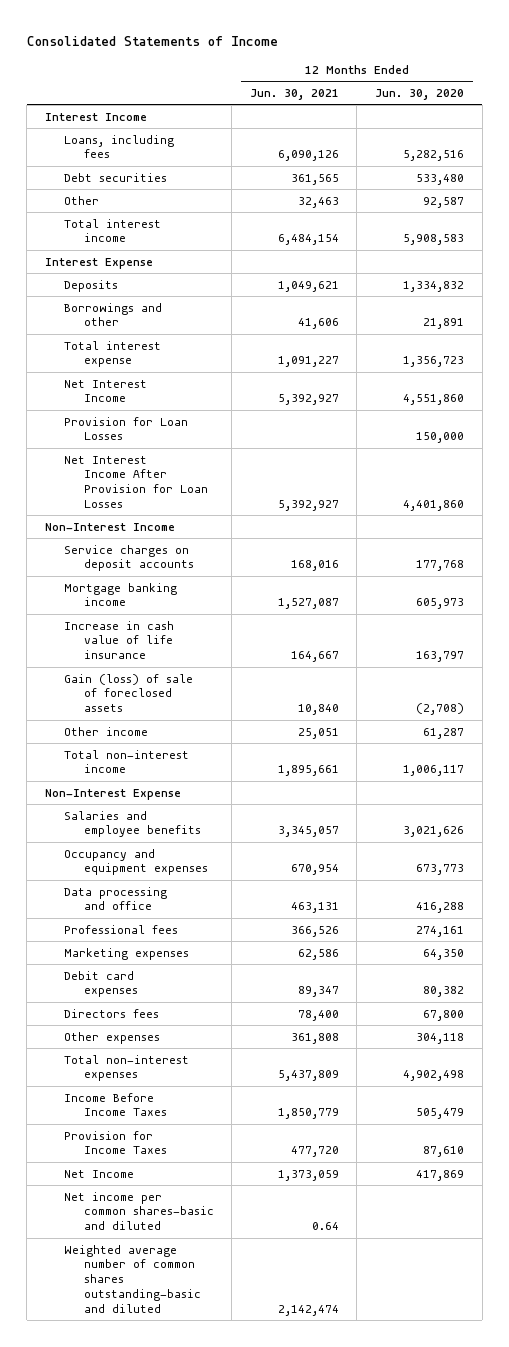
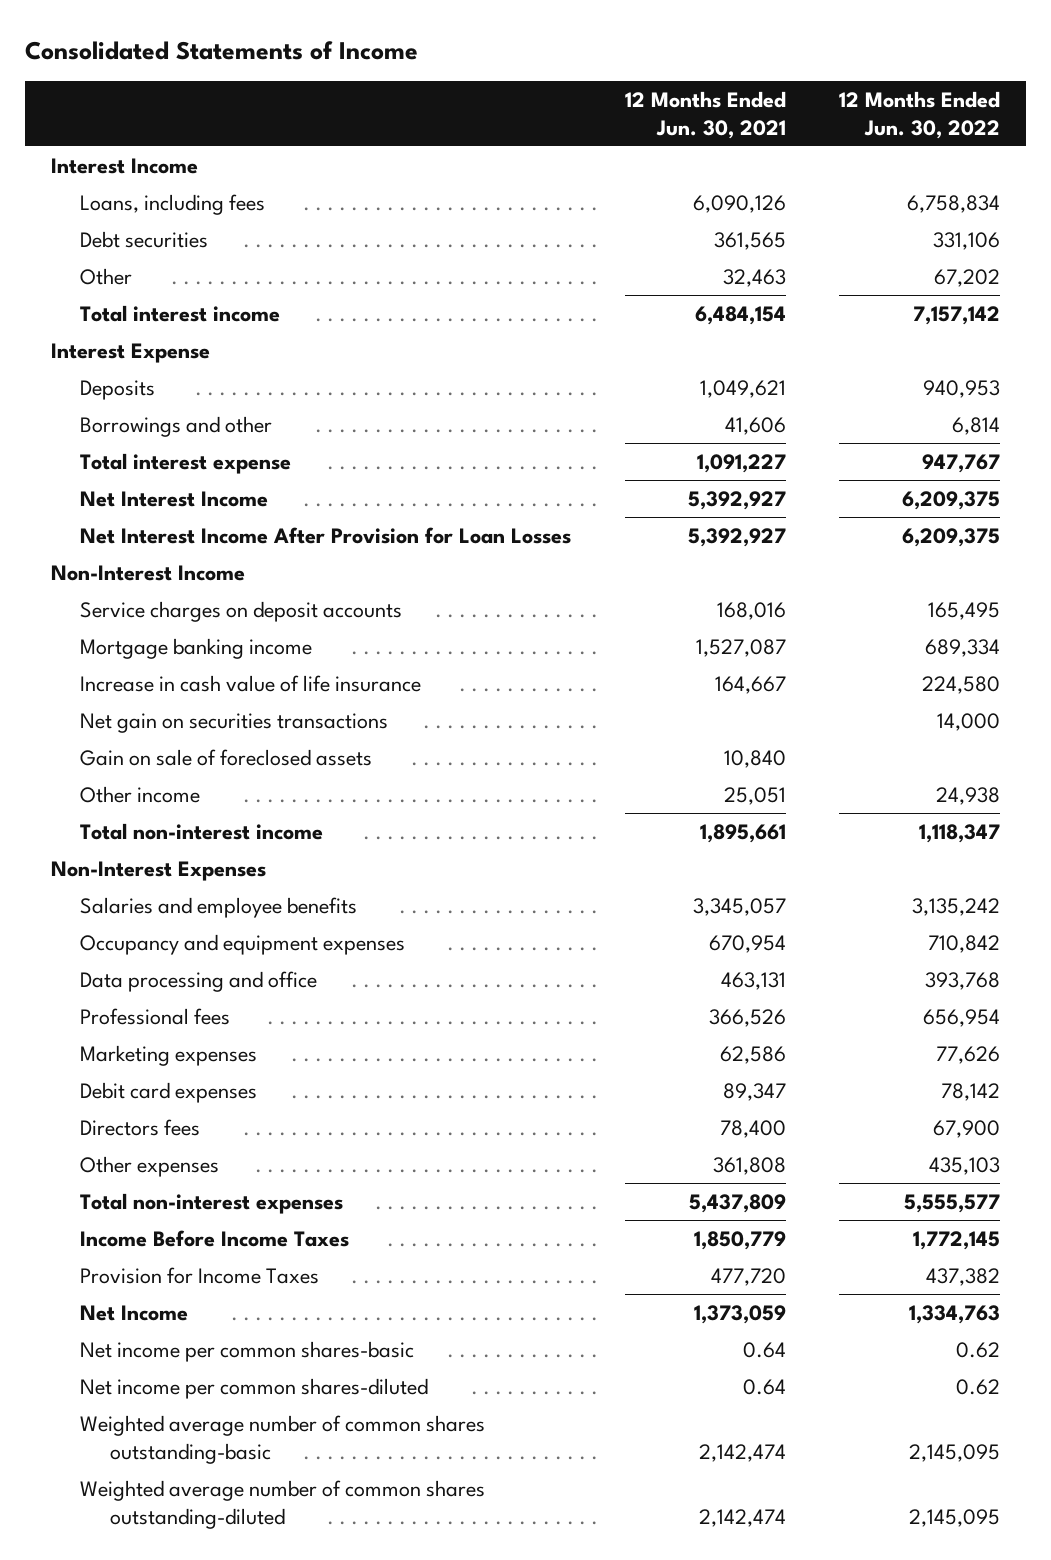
- | 12 Months Ended Jun. 30, 2021 | 12 Months Ended Jun. 30, 2020
+ | 12 Months Ended Jun. 30, 2021 | 12 Months Ended Jun. 30, 2022
- Provision for Loan Losses | | 150,000
- Gain (loss) of sale of foreclosed assets | 10,840 | (2,708)
+ Net gain on securities transactions | | 14,000
+ Gain on sale of foreclosed assets | 10,840 |
- Non-Interest Expense
+ Non-Interest Expenses
- Net income per common shares-basic and diluted | 0.64 |
- Weighted average number of common shares outstanding-basic and diluted | 2,142,474 |
+ Net income per common shares-basic | 0.64 | 0.62
+ Net income per common shares-diluted | 0.64 | 0.62
+ Weighted average number of common shares outstanding-basic | 2,142,474 | 2,145,095
+ Weighted average number of common shares outstanding-diluted | 2,142,474 | 2,145,095

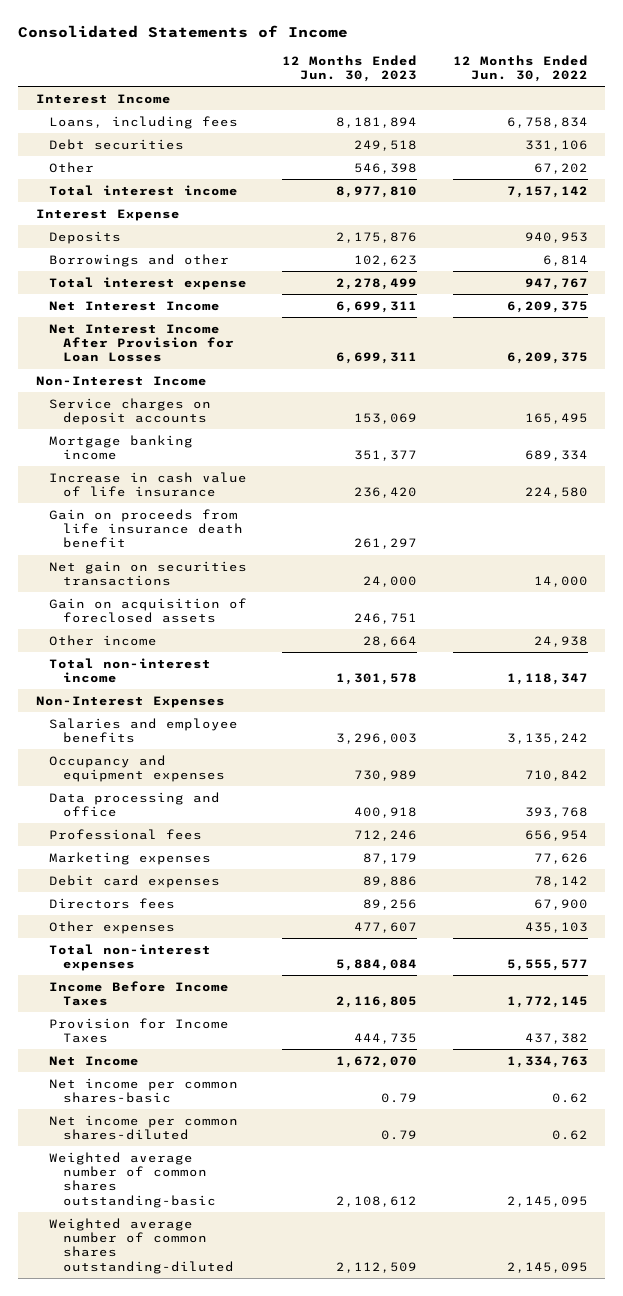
- | 12 Months Ended Jun. 30, 2021 | 12 Months Ended Jun. 30, 2022
+ | 12 Months Ended Jun. 30, 2023 | 12 Months Ended Jun. 30, 2022
+ Gain on proceeds from life insurance death benefit | 261,297 |
- Gain on sale of foreclosed assets | 10,840 |
+ Gain on acquisition of foreclosed assets | 246,751 |

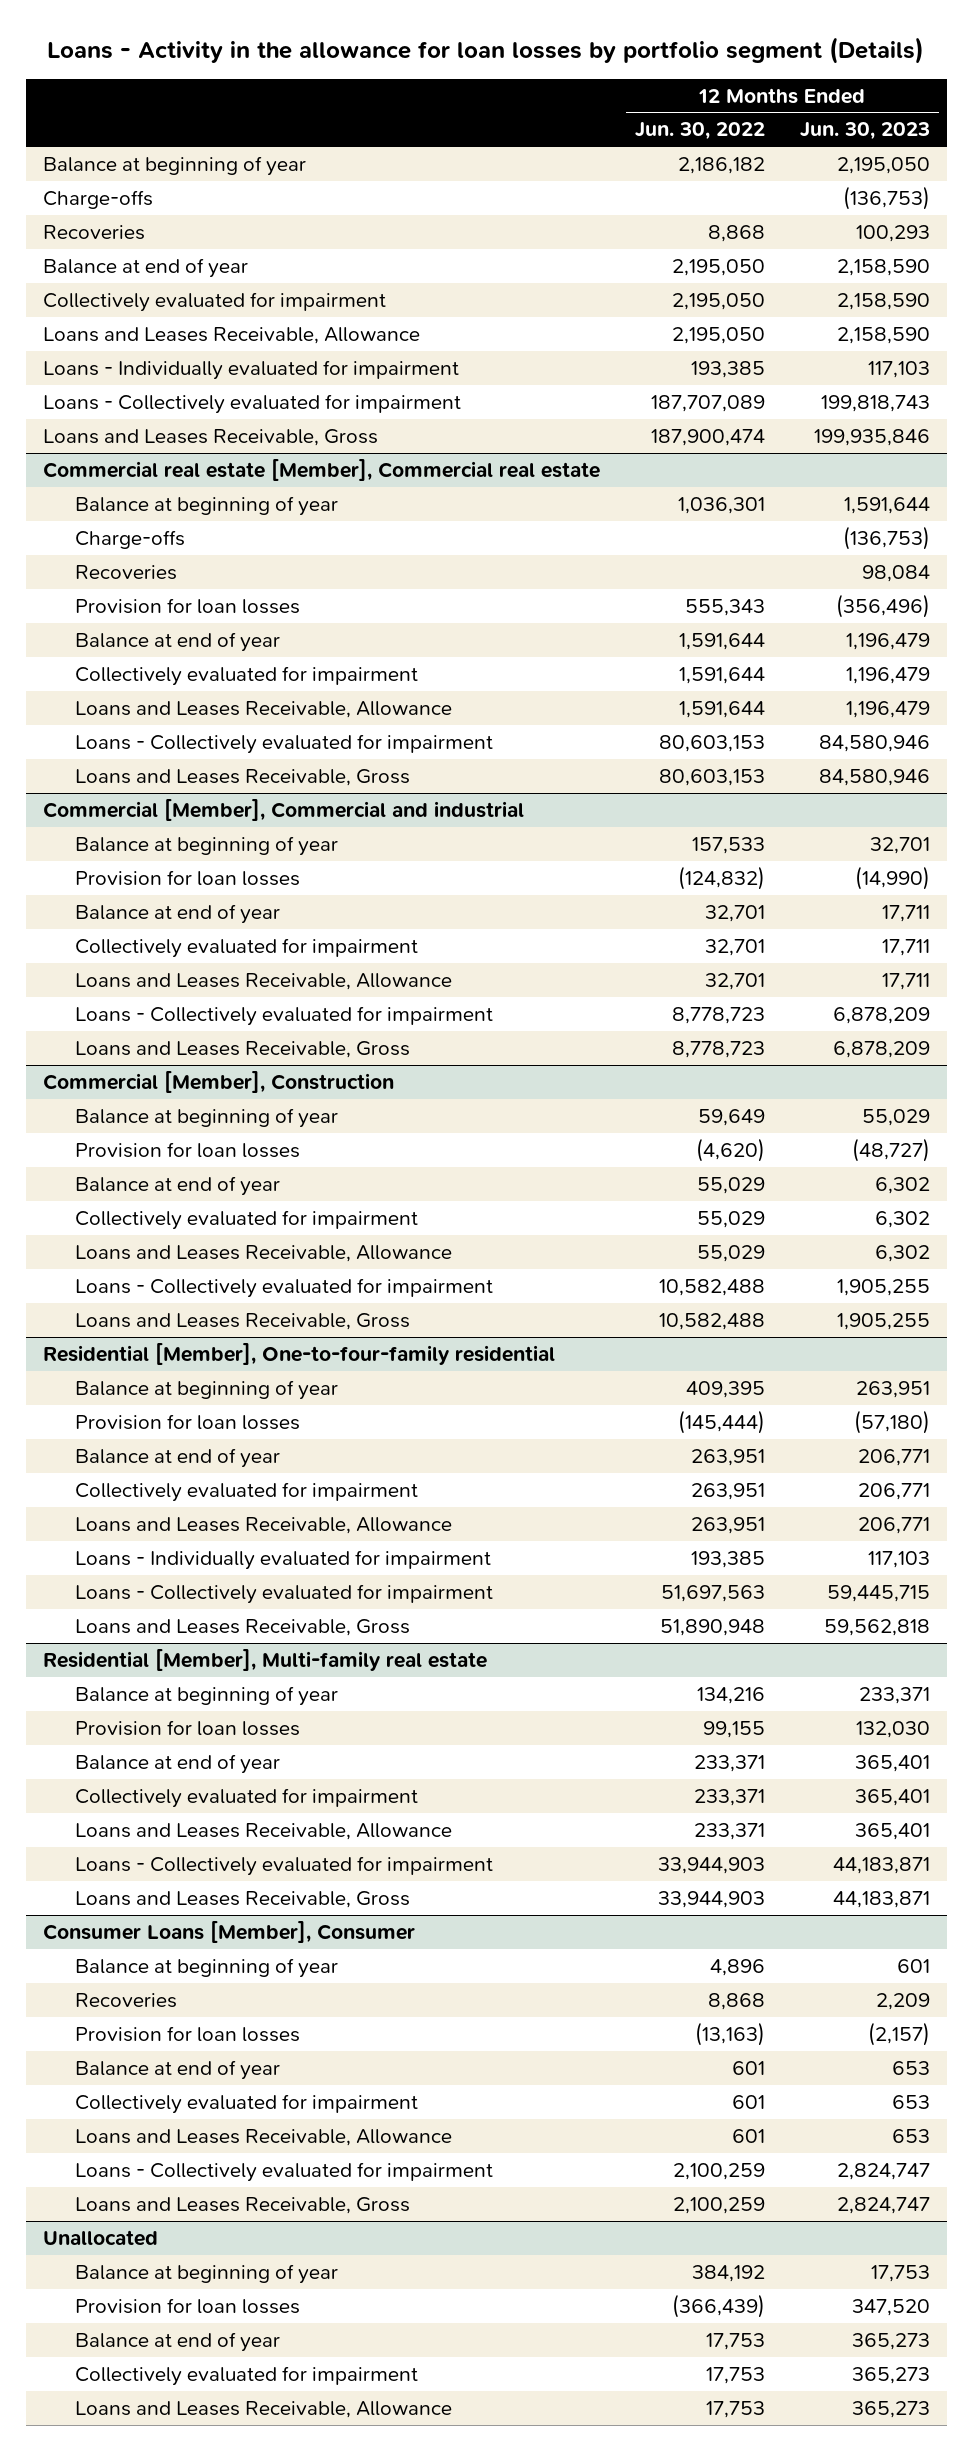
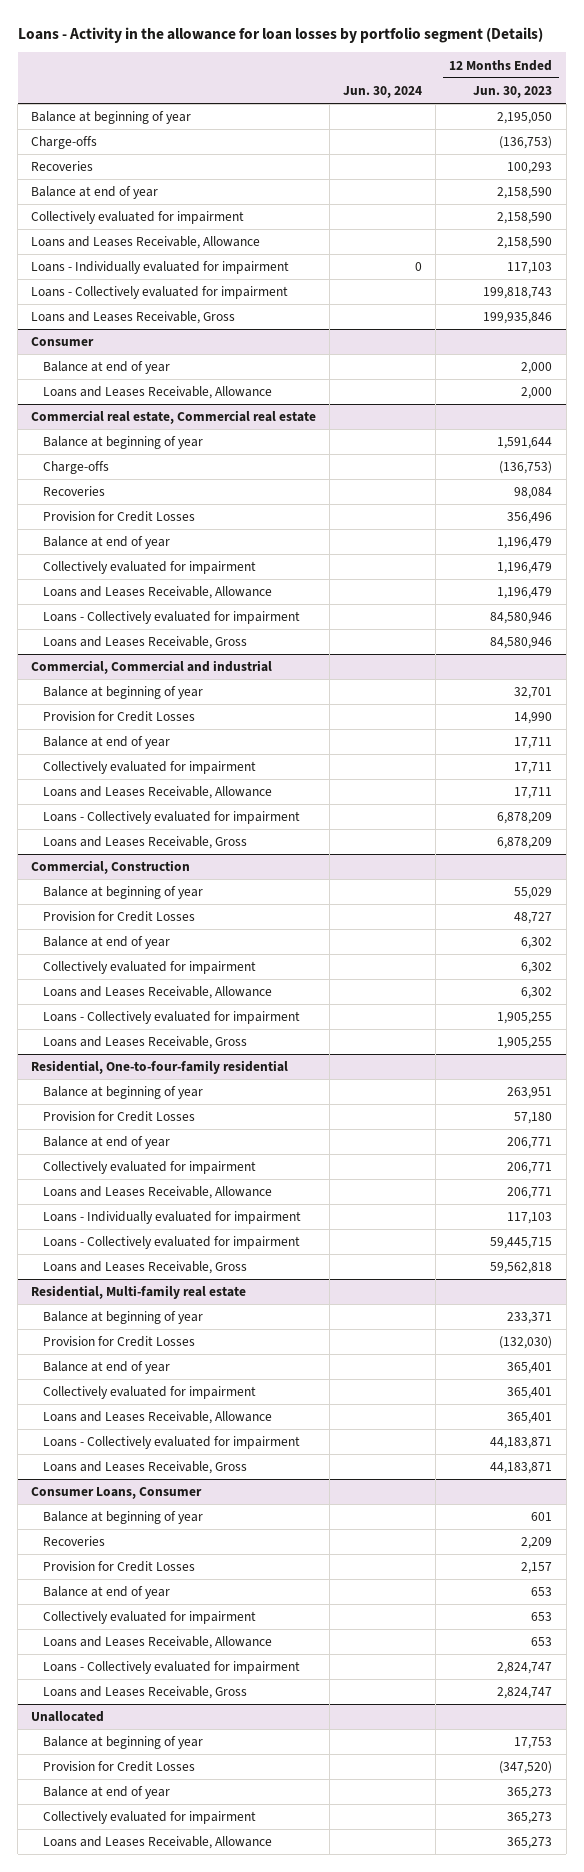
- | 12 Months Ended Jun. 30, 2022 | 12 Months Ended Jun. 30, 2023
+ | Jun. 30, 2024 | 12 Months Ended Jun. 30, 2023
- Commercial real estate [Member], Commercial real estate
+ Consumer
+ Balance at end of year | | 2,000
+ Loans and Leases Receivable, Allowance | | 2,000
+ Commercial real estate, Commercial real estate
- Provision for loan losses | 555,343 | (356,496)
+ Provision for Credit Losses | | 356,496
- Commercial [Member], Commercial and industrial
+ Commercial, Commercial and industrial
- Provision for loan losses | (124,832) | (14,990)
+ Provision for Credit Losses | | 14,990
- Commercial [Member], Construction
+ Commercial, Construction
- Provision for loan losses | (4,620) | (48,727)
+ Provision for Credit Losses | | 48,727
- Residential [Member], One-to-four-family residential
+ Residential, One-to-four-family residential
- Provision for loan losses | (145,444) | (57,180)
+ Provision for Credit Losses | | 57,180
- Residential [Member], Multi-family real estate
+ Residential, Multi-family real estate
- Provision for loan losses | 99,155 | 132,030
+ Provision for Credit Losses | | (132,030)
- Consumer Loans [Member], Consumer
+ Consumer Loans, Consumer
- Provision for loan losses | (13,163) | (2,157)
+ Provision for Credit Losses | | 2,157
@ Unallocated
- Provision for loan losses | (366,439) | 347,520
+ Provision for Credit Losses | | (347,520)

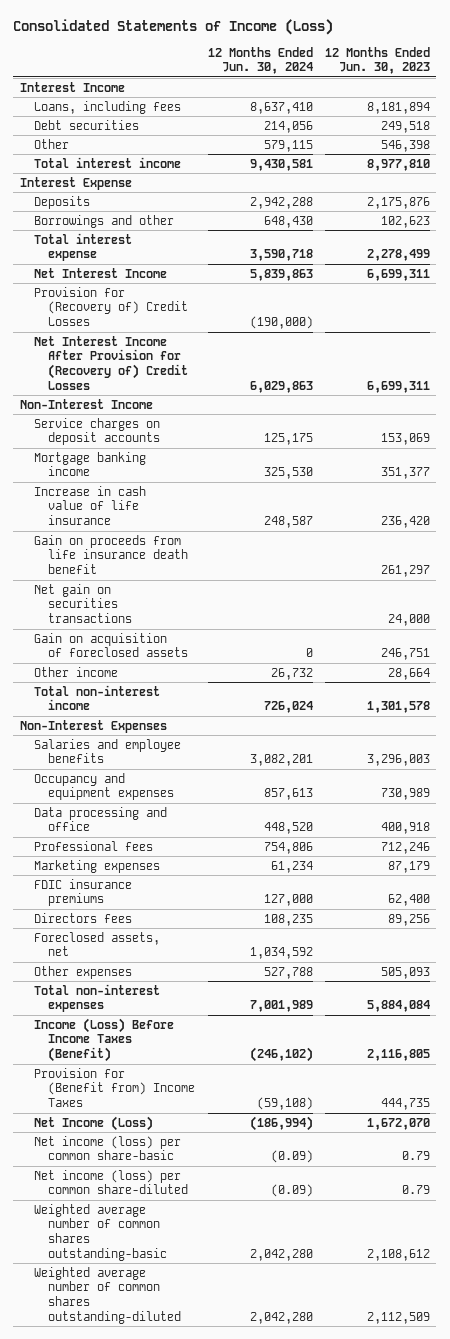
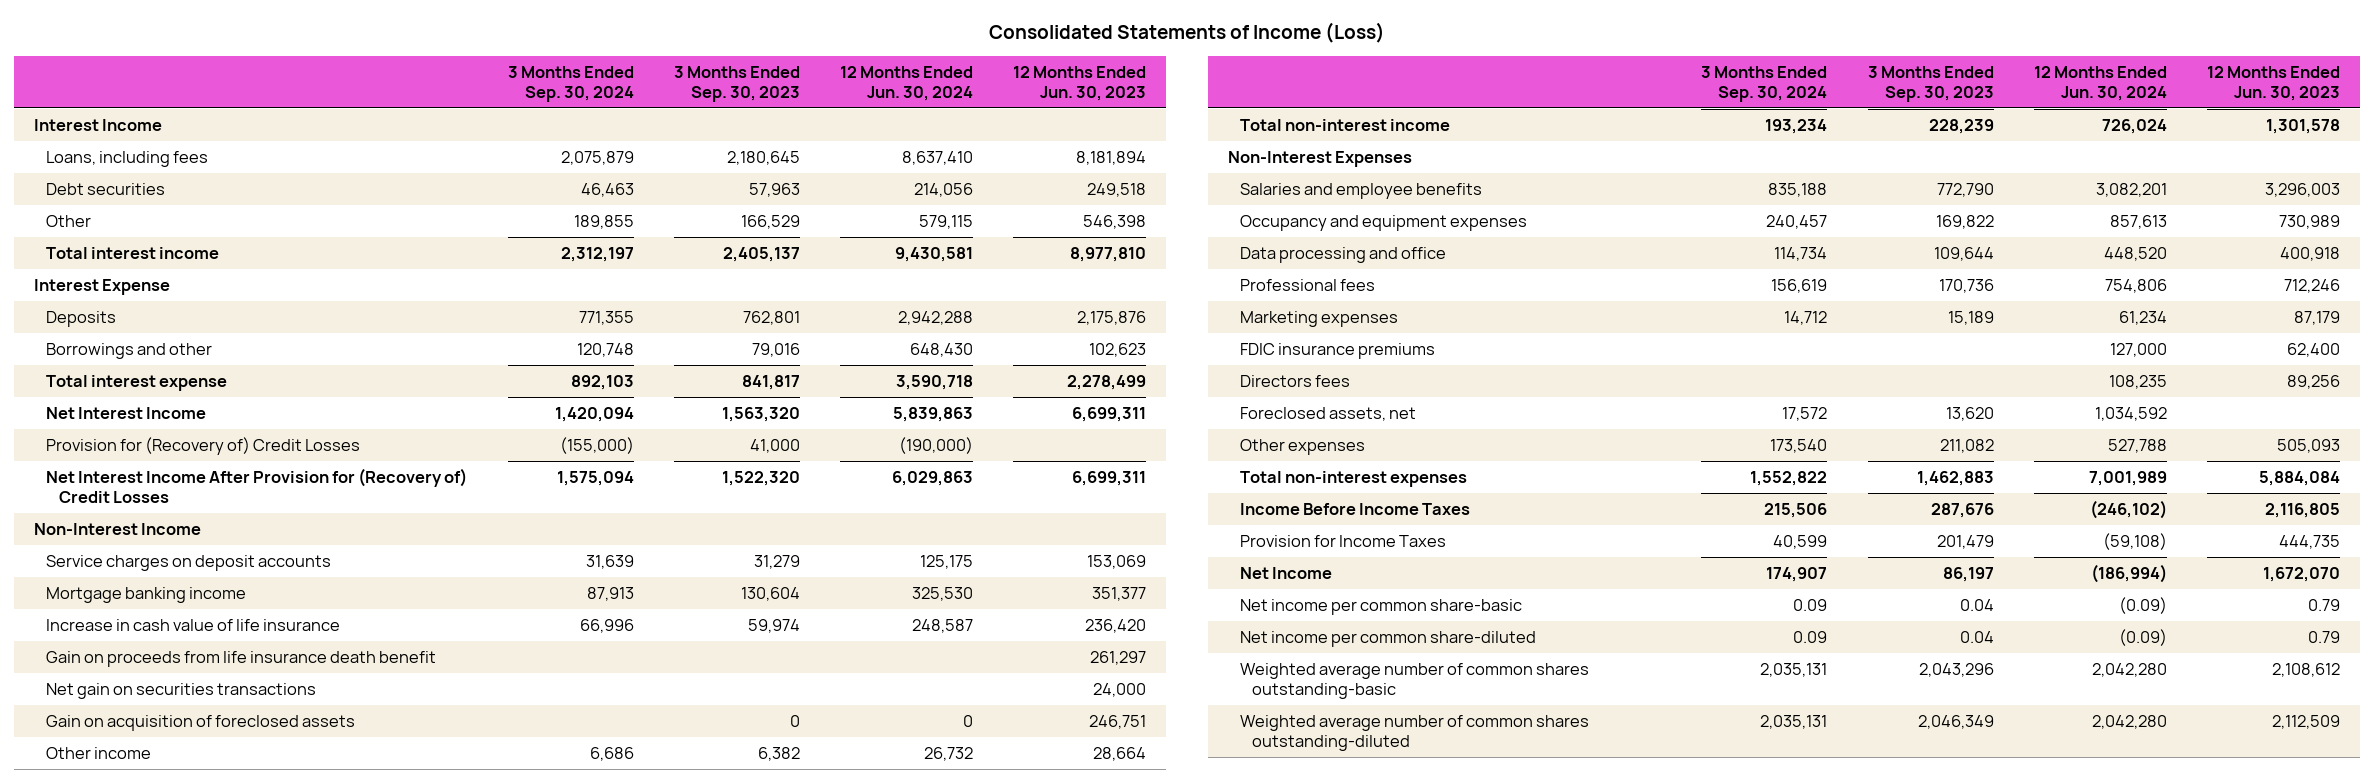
- | 12 Months Ended Jun. 30, 2024 | 12 Months Ended Jun. 30, 2023
+ | 3 Months Ended Sep. 30, 2024 | 3 Months Ended Sep. 30, 2023 | 12 Months Ended Jun. 30, 2024 | 12 Months Ended Jun. 30, 2023
- Income (Loss) Before Income Taxes (Benefit) | (246,102) | 2,116,805
- Provision for (Benefit from) Income Taxes | (59,108) | 444,735
- Net Income (Loss) | (186,994) | 1,672,070
- Net income (loss) per common share-basic | (0.09) | 0.79
- Net income (loss) per common share-diluted | (0.09) | 0.79
+ Income Before Income Taxes | 215,506 | 287,676 | (246,102) | 2,116,805
+ Provision for Income Taxes | 40,599 | 201,479 | (59,108) | 444,735
+ Net Income | 174,907 | 86,197 | (186,994) | 1,672,070
+ Net income per common share-basic | 0.09 | 0.04 | (0.09) | 0.79
+ Net income per common share-diluted | 0.09 | 0.04 | (0.09) | 0.79

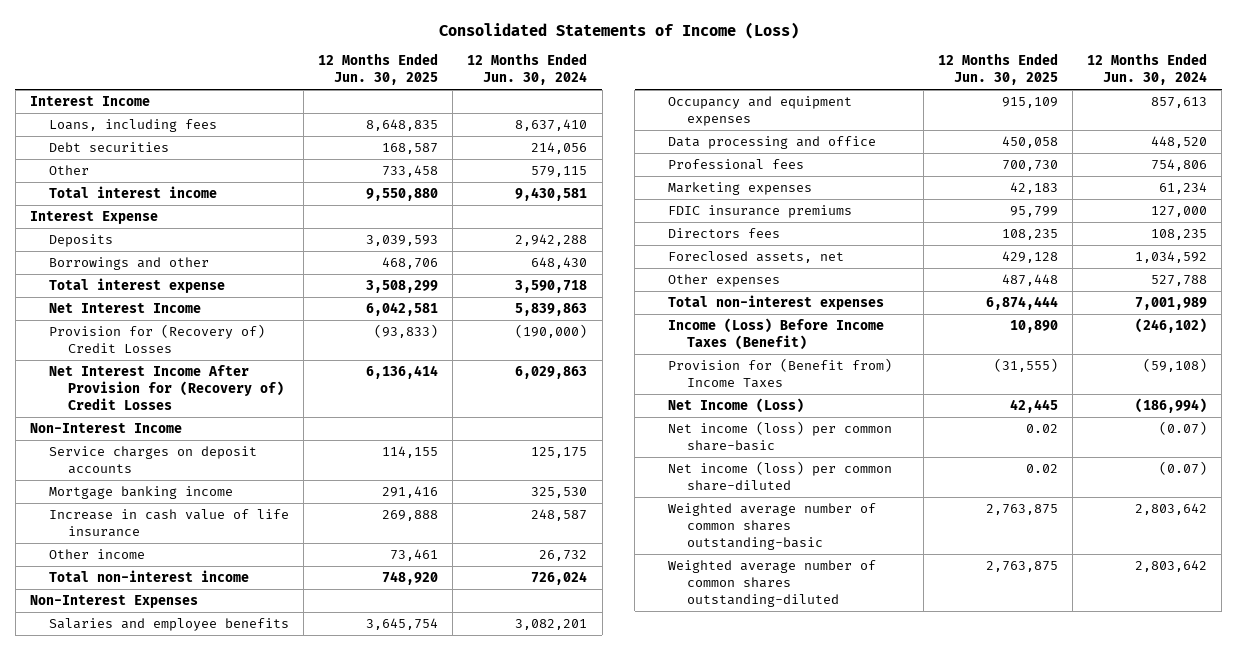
- | 3 Months Ended Sep. 30, 2024 | 3 Months Ended Sep. 30, 2023 | 12 Months Ended Jun. 30, 2024 | 12 Months Ended Jun. 30, 2023
+ | 12 Months Ended Jun. 30, 2025 | 12 Months Ended Jun. 30, 2024
- Gain on proceeds from life insurance death benefit | | | | 261,297
- Net gain on securities transactions | | | | 24,000
- Gain on acquisition of foreclosed assets | | 0 | 0 | 246,751
- Income Before Income Taxes | 215,506 | 287,676 | (246,102) | 2,116,805
- Provision for Income Taxes | 40,599 | 201,479 | (59,108) | 444,735
- Net Income | 174,907 | 86,197 | (186,994) | 1,672,070
- Net income per common share-basic | 0.09 | 0.04 | (0.09) | 0.79
- Net income per common share-diluted | 0.09 | 0.04 | (0.09) | 0.79
- Weighted average number of common shares outstanding-basic | 2,035,131 | 2,043,296 | 2,042,280 | 2,108,612
- Weighted average number of common shares outstanding-diluted | 2,035,131 | 2,046,349 | 2,042,280 | 2,112,509
+ Income (Loss) Before Income Taxes (Benefit) | 10,890 | (246,102)
+ Provision for (Benefit from) Income Taxes | (31,555) | (59,108)
+ Net Income (Loss) | 42,445 | (186,994)
+ Net income (loss) per common share-basic | 0.02 | (0.07)
+ Net income (loss) per common share-diluted | 0.02 | (0.07)
+ Weighted average number of common shares outstanding-basic | 2,763,875 | 2,803,642
+ Weighted average number of common shares outstanding-diluted | 2,763,875 | 2,803,642

